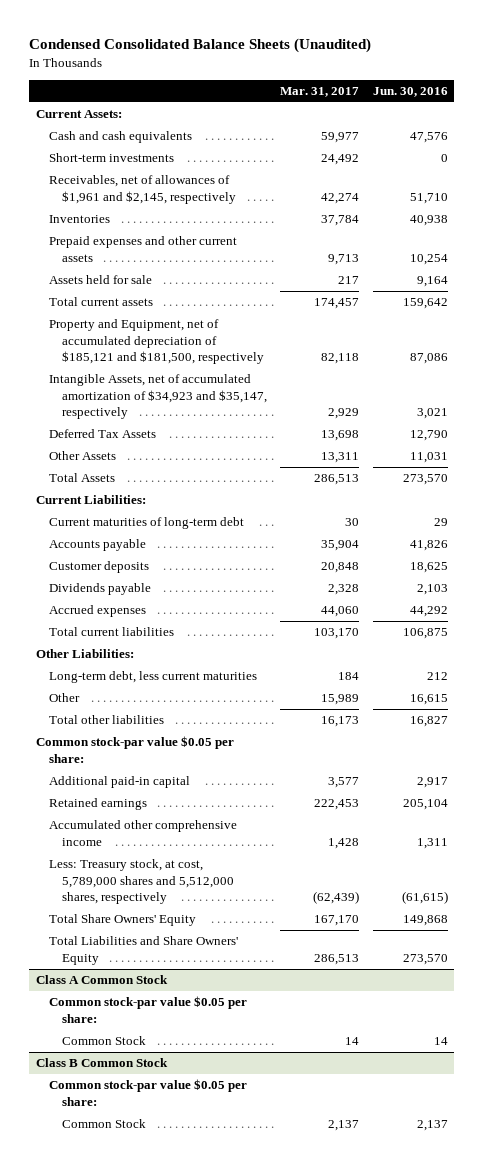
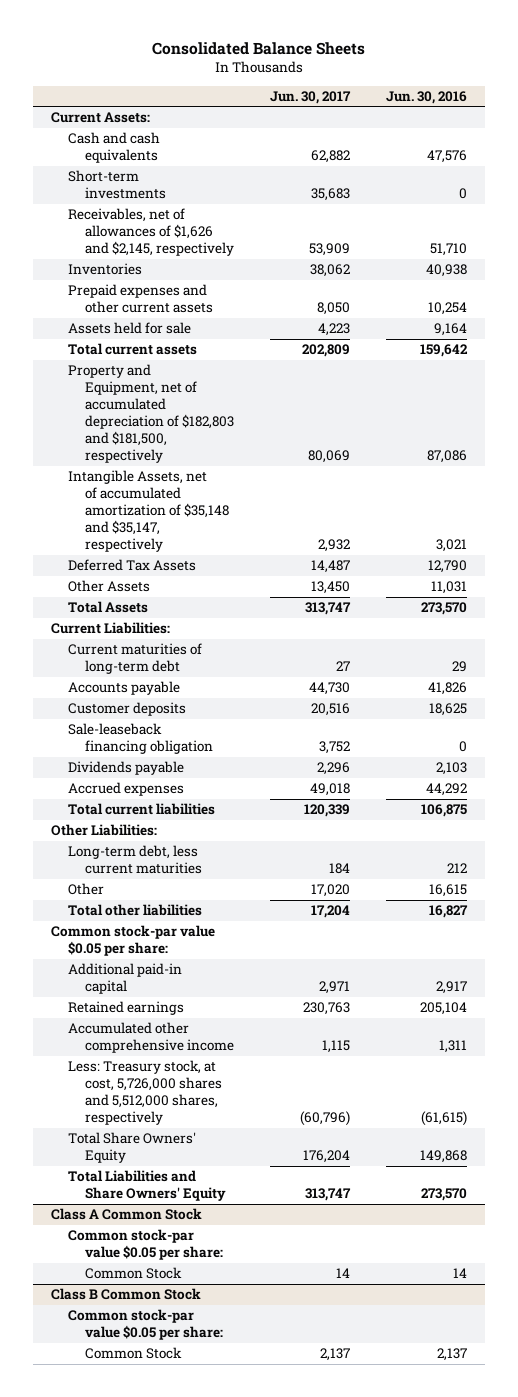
- Condensed Consolidated Balance Sheets (Unaudited)
+ Consolidated Balance Sheets
- | Mar. 31, 2017 | Jun. 30, 2016
+ | Jun. 30, 2017 | Jun. 30, 2016
- Receivables, net of allowances of $1,961 and $2,145, respectively | 42,274 | 51,710
+ Receivables, net of allowances of $1,626 and $2,145, respectively | 53,909 | 51,710
- Property and Equipment, net of accumulated depreciation of $185,121 and $181,500, respectively | 82,118 | 87,086
- Intangible Assets, net of accumulated amortization of $34,923 and $35,147, respectively | 2,929 | 3,021
+ Property and Equipment, net of accumulated depreciation of $182,803 and $181,500, respectively | 80,069 | 87,086
+ Intangible Assets, net of accumulated amortization of $35,148 and $35,147, respectively | 2,932 | 3,021
+ Sale-leaseback financing obligation | 3,752 | 0
- Less: Treasury stock, at cost, 5,789,000 shares and 5,512,000 shares, respectively | (62,439) | (61,615)
+ Less: Treasury stock, at cost, 5,726,000 shares and 5,512,000 shares, respectively | (60,796) | (61,615)

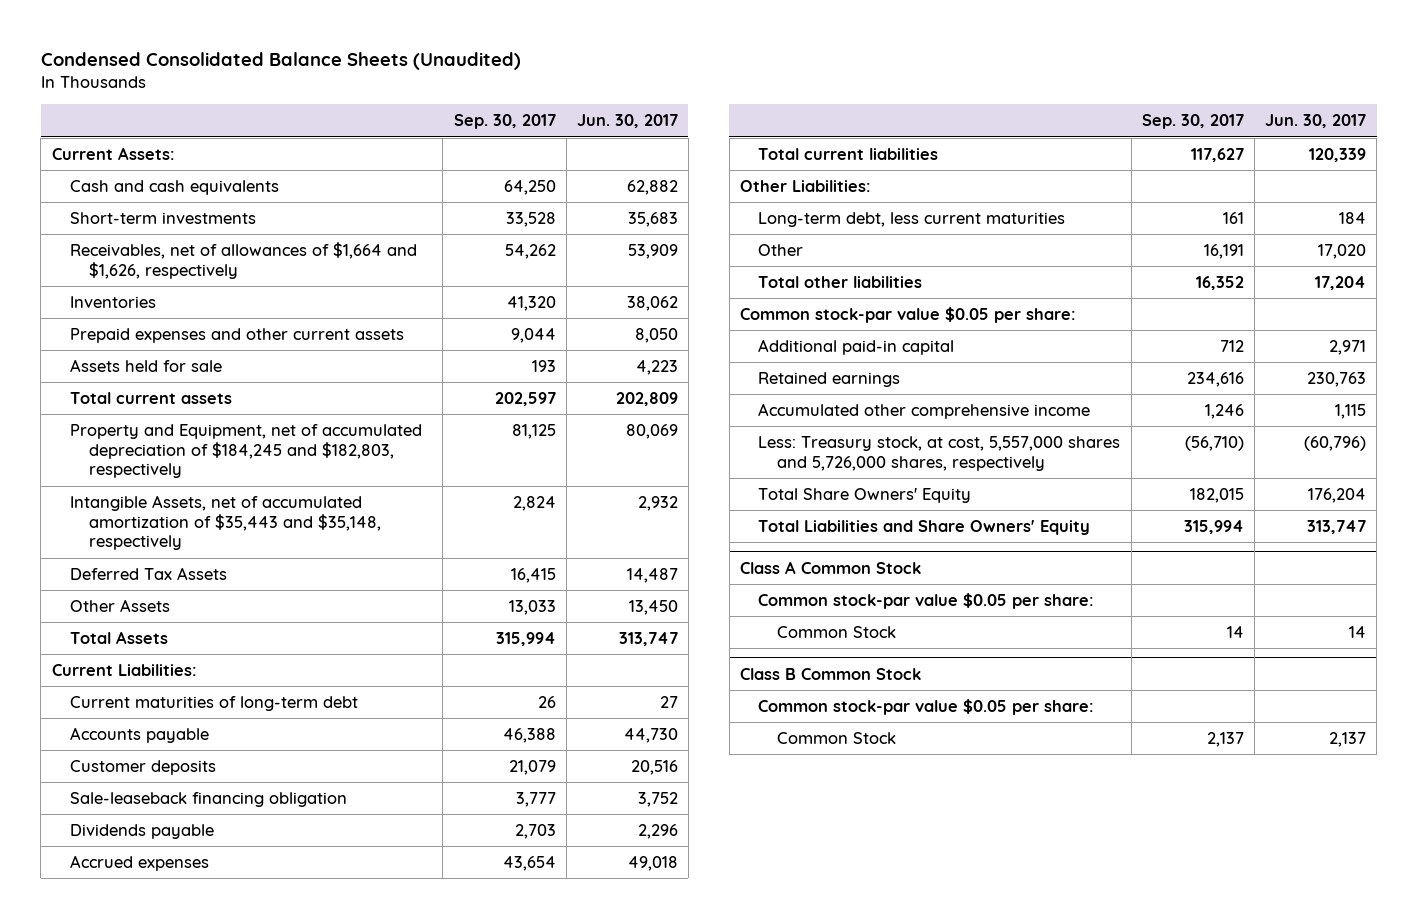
- Consolidated Balance Sheets
+ Condensed Consolidated Balance Sheets (Unaudited)
- | Jun. 30, 2017 | Jun. 30, 2016
+ | Sep. 30, 2017 | Jun. 30, 2017
- Receivables, net of allowances of $1,626 and $2,145, respectively | 53,909 | 51,710
+ Receivables, net of allowances of $1,664 and $1,626, respectively | 54,262 | 53,909
- Property and Equipment, net of accumulated depreciation of $182,803 and $181,500, respectively | 80,069 | 87,086
- Intangible Assets, net of accumulated amortization of $35,148 and $35,147, respectively | 2,932 | 3,021
+ Property and Equipment, net of accumulated depreciation of $184,245 and $182,803, respectively | 81,125 | 80,069
+ Intangible Assets, net of accumulated amortization of $35,443 and $35,148, respectively | 2,824 | 2,932
- Less: Treasury stock, at cost, 5,726,000 shares and 5,512,000 shares, respectively | (60,796) | (61,615)
+ Less: Treasury stock, at cost, 5,557,000 shares and 5,726,000 shares, respectively | (56,710) | (60,796)

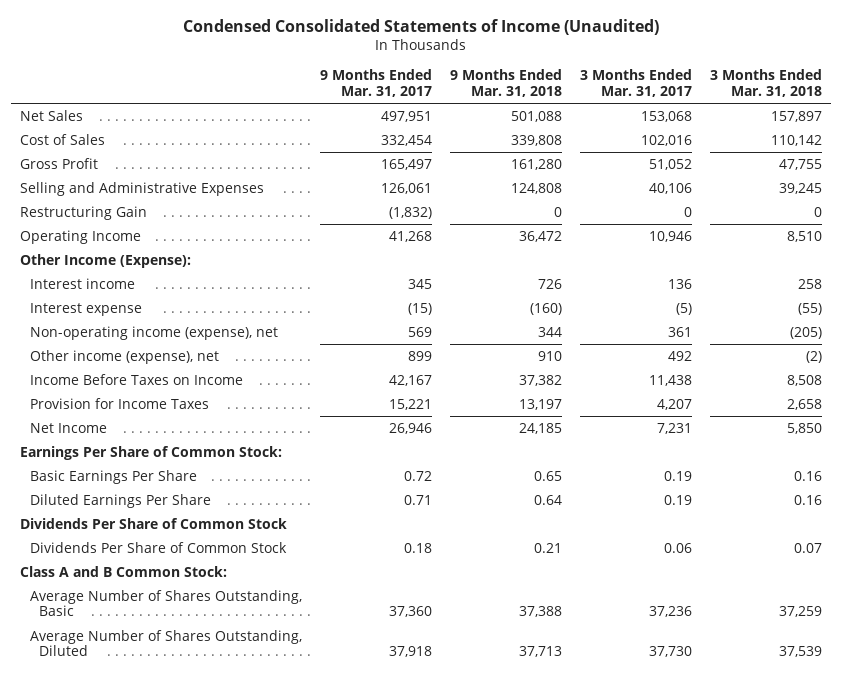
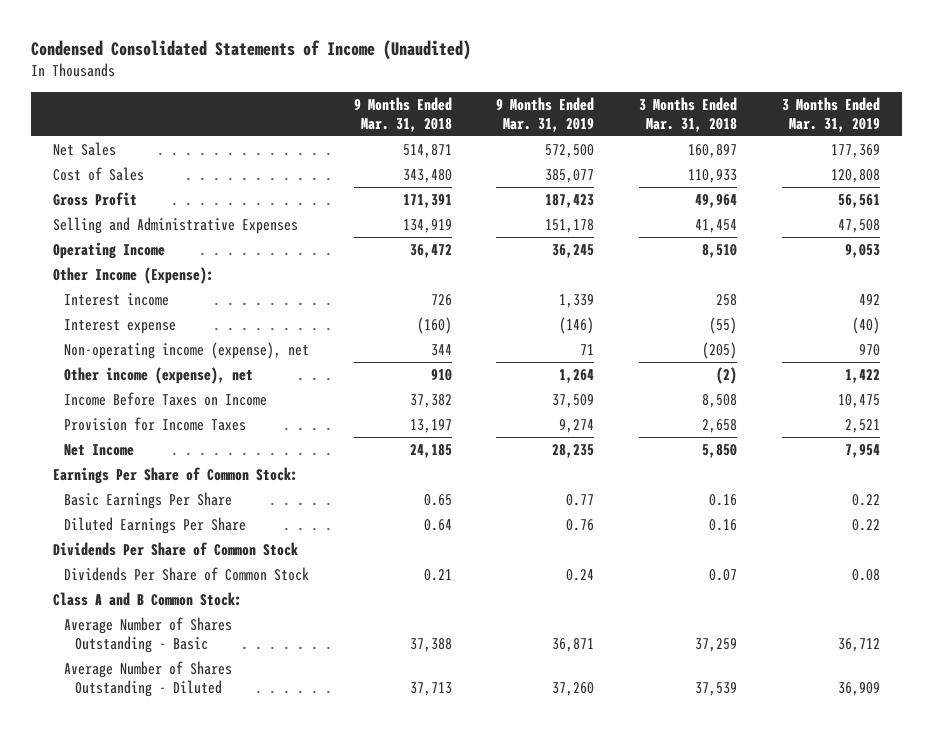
- | 9 Months Ended Mar. 31, 2017 | 9 Months Ended Mar. 31, 2018 | 3 Months Ended Mar. 31, 2017 | 3 Months Ended Mar. 31, 2018
+ | 9 Months Ended Mar. 31, 2018 | 9 Months Ended Mar. 31, 2019 | 3 Months Ended Mar. 31, 2018 | 3 Months Ended Mar. 31, 2019
- Net Sales | 497,951 | 501,088 | 153,068 | 157,897
- Cost of Sales | 332,454 | 339,808 | 102,016 | 110,142
- Gross Profit | 165,497 | 161,280 | 51,052 | 47,755
- Selling and Administrative Expenses | 126,061 | 124,808 | 40,106 | 39,245
- Restructuring Gain | (1,832) | 0 | 0 | 0
+ Net Sales | 514,871 | 572,500 | 160,897 | 177,369
+ Cost of Sales | 343,480 | 385,077 | 110,933 | 120,808
+ Gross Profit | 171,391 | 187,423 | 49,964 | 56,561
+ Selling and Administrative Expenses | 134,919 | 151,178 | 41,454 | 47,508
- Average Number of Shares Outstanding, Basic | 37,360 | 37,388 | 37,236 | 37,259
- Average Number of Shares Outstanding, Diluted | 37,918 | 37,713 | 37,730 | 37,539
+ Average Number of Shares Outstanding - Basic | 37,388 | 36,871 | 37,259 | 36,712
+ Average Number of Shares Outstanding - Diluted | 37,713 | 37,260 | 37,539 | 36,909

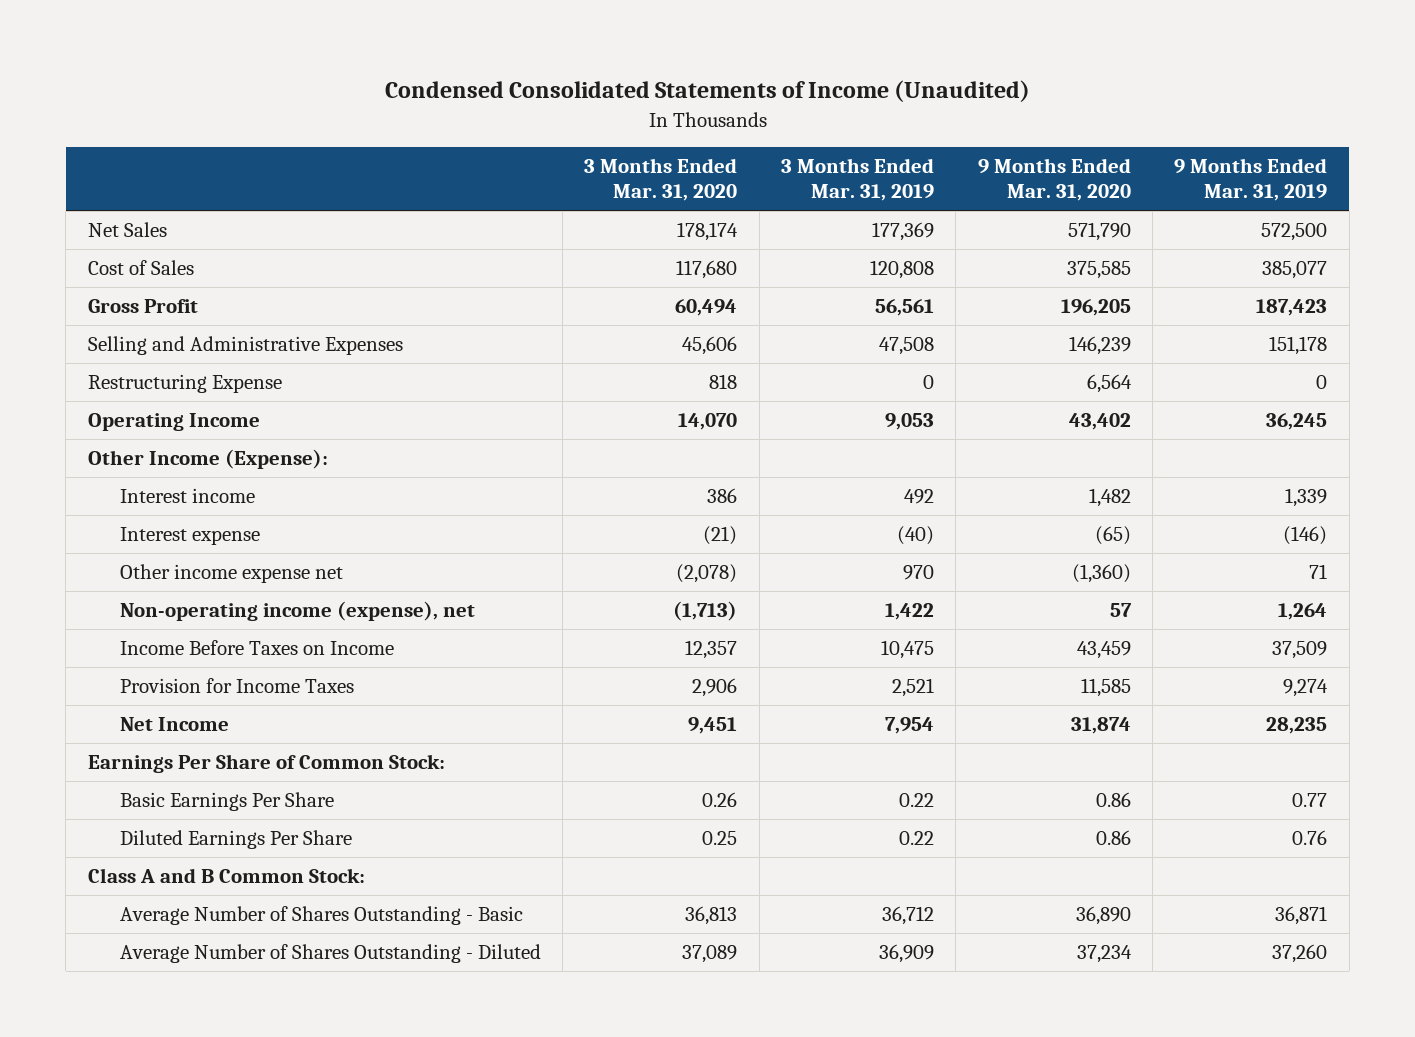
- | 9 Months Ended Mar. 31, 2018 | 9 Months Ended Mar. 31, 2019 | 3 Months Ended Mar. 31, 2018 | 3 Months Ended Mar. 31, 2019
+ | 3 Months Ended Mar. 31, 2020 | 3 Months Ended Mar. 31, 2019 | 9 Months Ended Mar. 31, 2020 | 9 Months Ended Mar. 31, 2019
+ Restructuring Expense | 818 | 0 | 6,564 | 0
- Non-operating income (expense), net | 344 | 71 | (205) | 970
- Other income (expense), net | 910 | 1,264 | (2) | 1,422
+ Other income expense net | (2,078) | 970 | (1,360) | 71
+ Non-operating income (expense), net | (1,713) | 1,422 | 57 | 1,264
- Dividends Per Share of Common Stock
- Dividends Per Share of Common Stock | 0.21 | 0.24 | 0.07 | 0.08

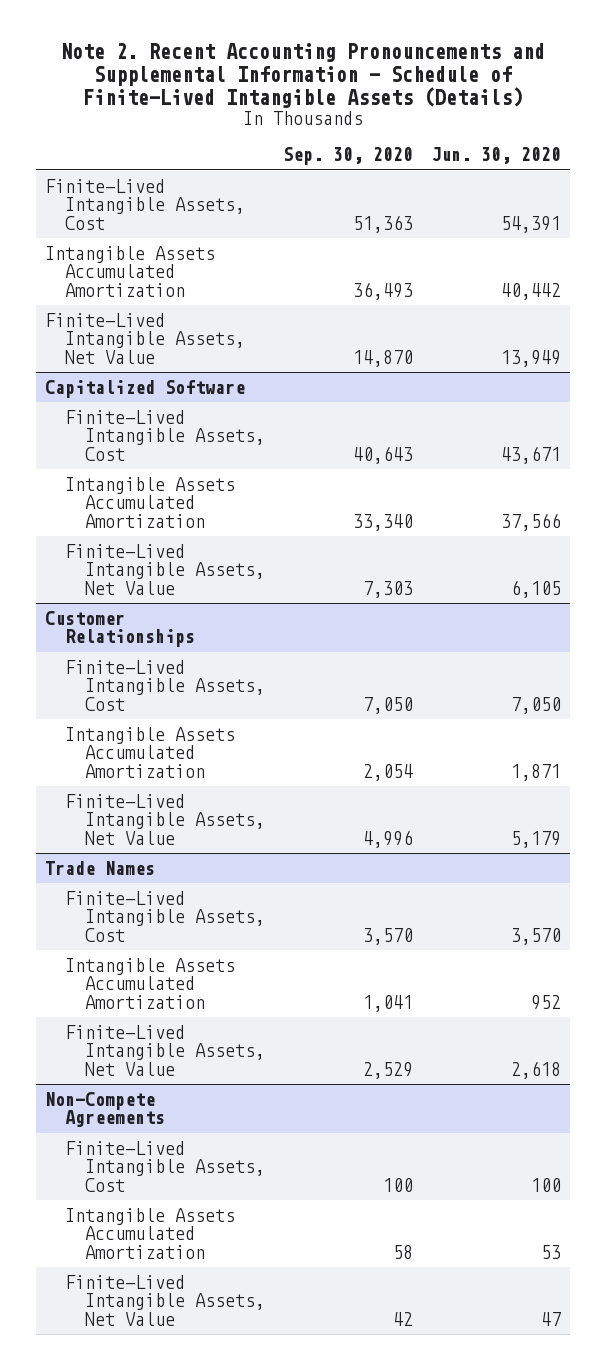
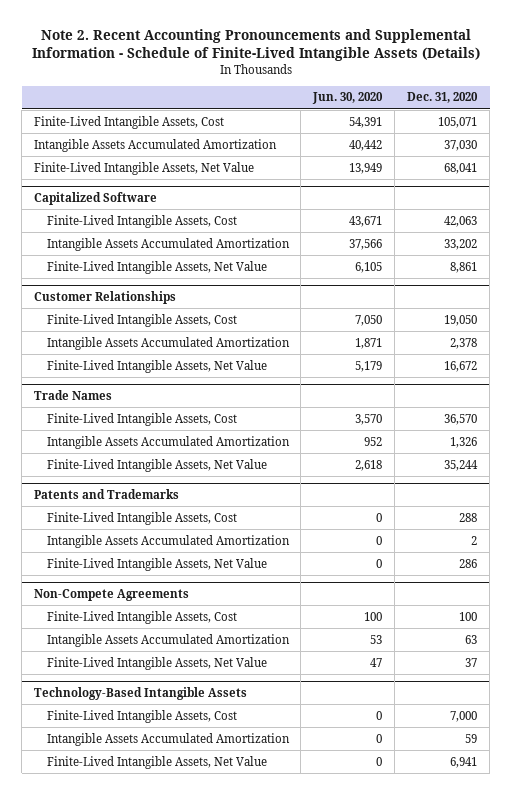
- | Sep. 30, 2020 | Jun. 30, 2020
+ | Jun. 30, 2020 | Dec. 31, 2020
+ Patents and Trademarks
+ Finite-Lived Intangible Assets, Cost | 0 | 288
+ Intangible Assets Accumulated Amortization | 0 | 2
+ Finite-Lived Intangible Assets, Net Value | 0 | 286
+ Technology-Based Intangible Assets
+ Finite-Lived Intangible Assets, Cost | 0 | 7,000
+ Intangible Assets Accumulated Amortization | 0 | 59
+ Finite-Lived Intangible Assets, Net Value | 0 | 6,941

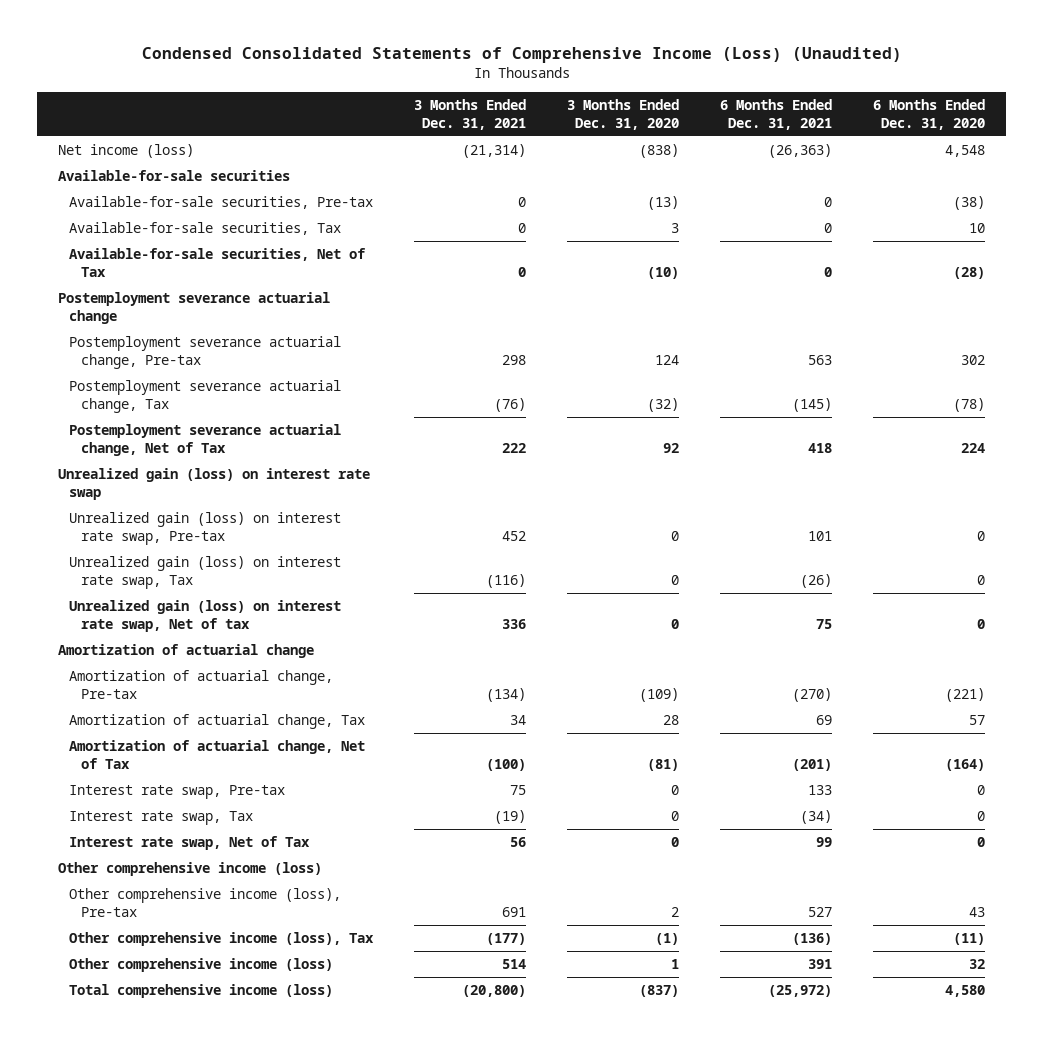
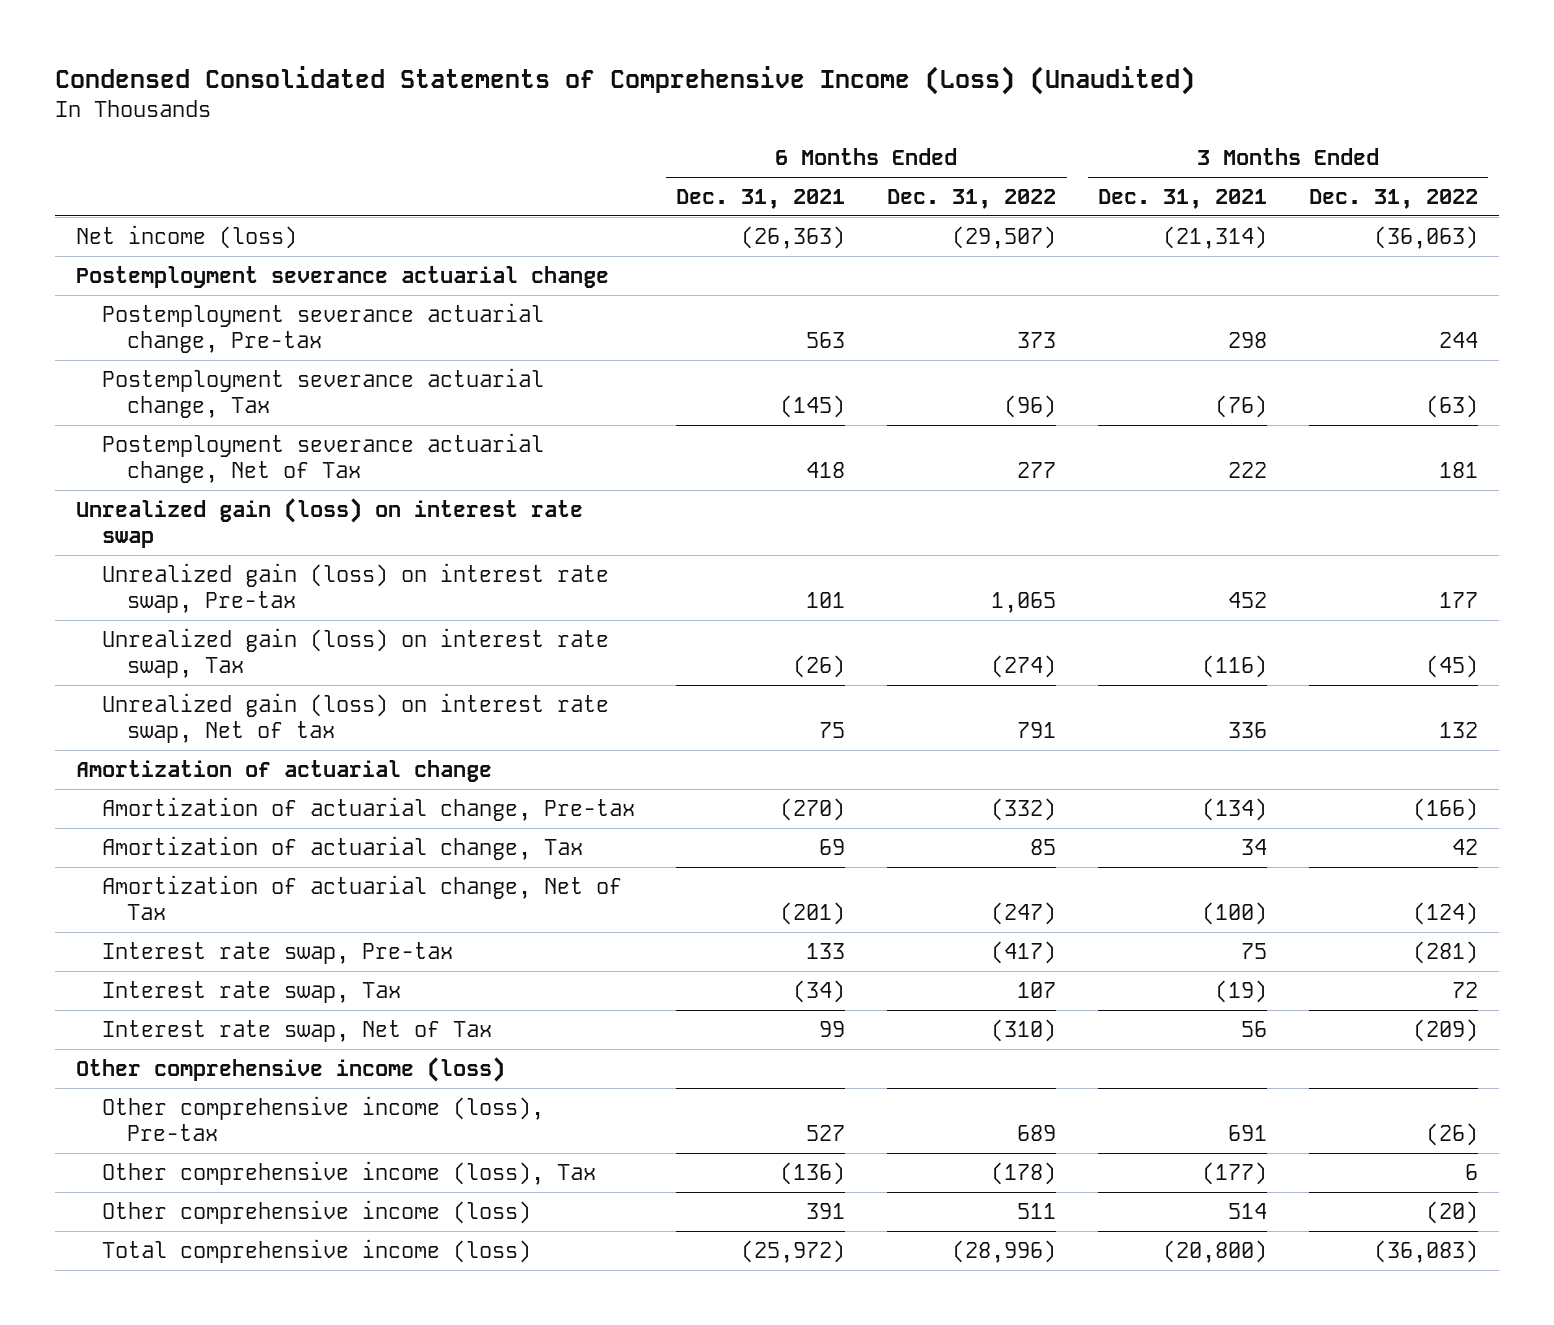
- | 3 Months Ended Dec. 31, 2021 | 3 Months Ended Dec. 31, 2020 | 6 Months Ended Dec. 31, 2021 | 6 Months Ended Dec. 31, 2020
+ | 6 Months Ended Dec. 31, 2021 | 6 Months Ended Dec. 31, 2022 | 3 Months Ended Dec. 31, 2021 | 3 Months Ended Dec. 31, 2022
- Available-for-sale securities
- Available-for-sale securities, Pre-tax | 0 | (13) | 0 | (38)
- Available-for-sale securities, Tax | 0 | 3 | 0 | 10
- Available-for-sale securities, Net of Tax | 0 | (10) | 0 | (28)

